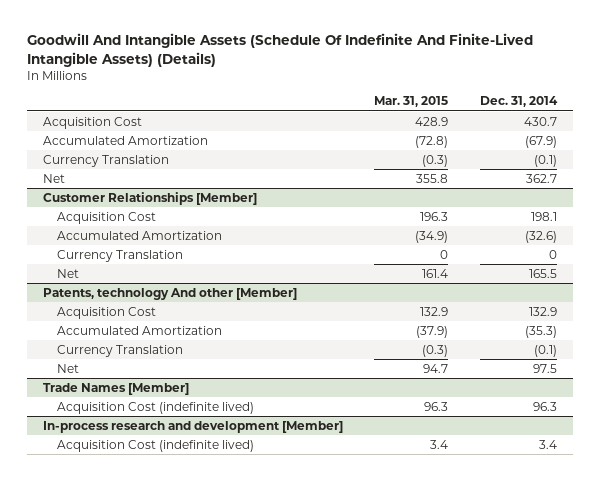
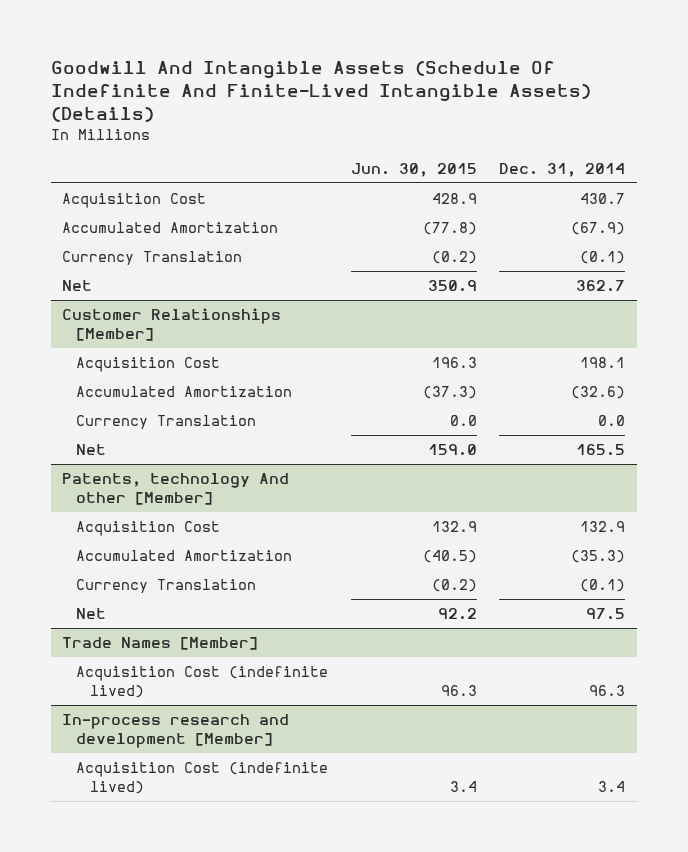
- | Mar. 31, 2015 | Dec. 31, 2014
+ | Jun. 30, 2015 | Dec. 31, 2014
@ Customer Relationships [Member]
- Currency Translation | 0 | 0
+ Currency Translation | 0.0 | 0.0

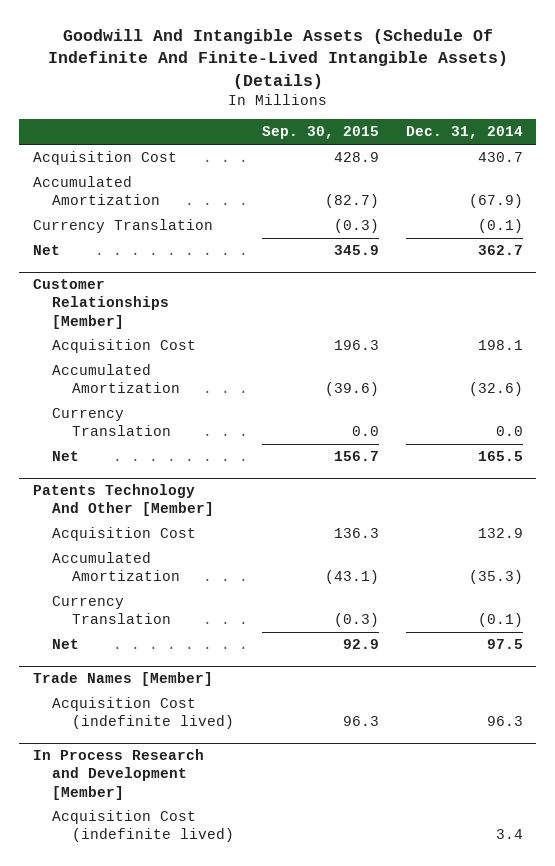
- | Jun. 30, 2015 | Dec. 31, 2014
+ | Sep. 30, 2015 | Dec. 31, 2014
- Patents, technology And other [Member]
+ Patents Technology And Other [Member]
- In-process research and development [Member]
+ In Process Research and Development [Member]

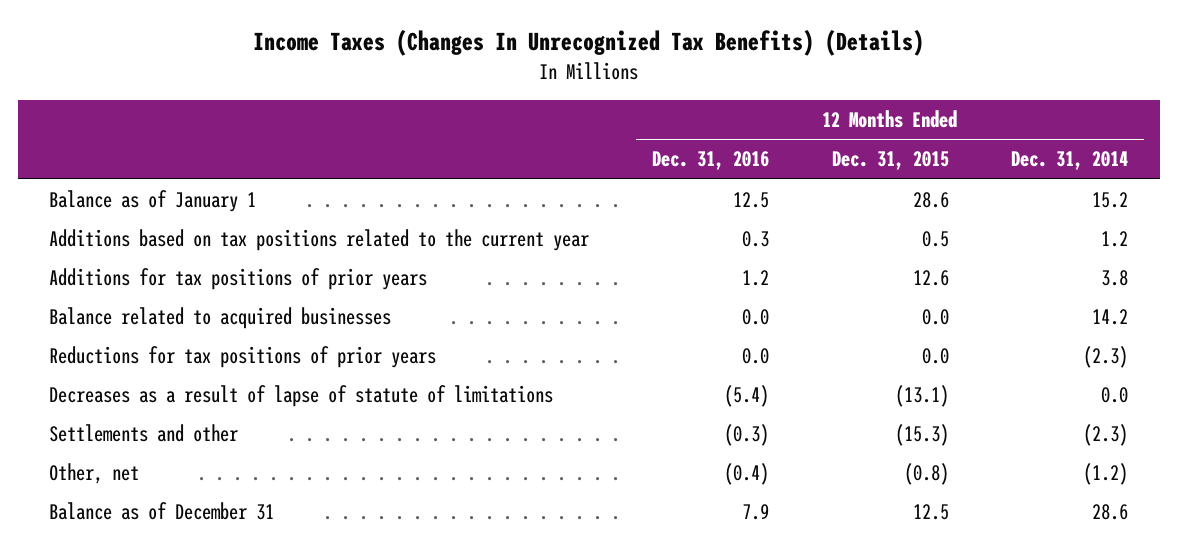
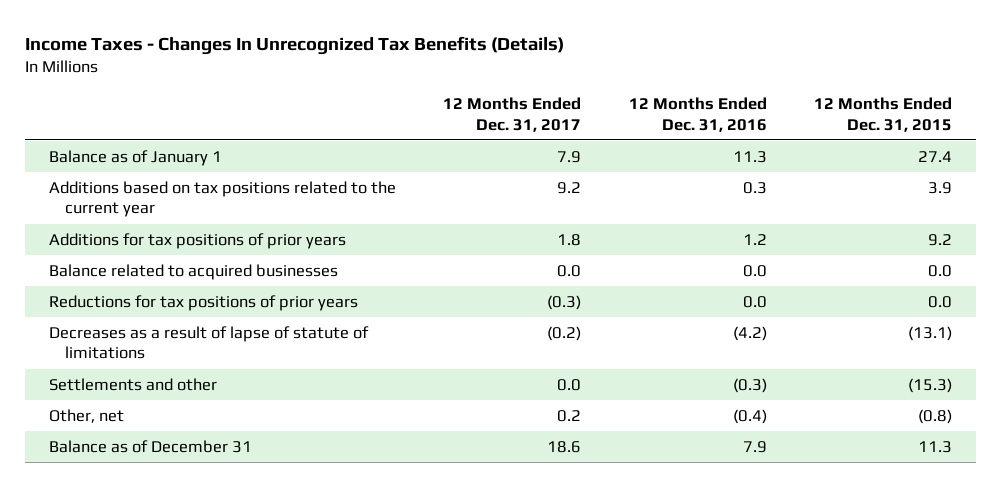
- Income Taxes (Changes In Unrecognized Tax Benefits) (Details)
+ Income Taxes - Changes In Unrecognized Tax Benefits (Details)
- | 12 Months Ended Dec. 31, 2016 | 12 Months Ended Dec. 31, 2015 | 12 Months Ended Dec. 31, 2014
+ | 12 Months Ended Dec. 31, 2017 | 12 Months Ended Dec. 31, 2016 | 12 Months Ended Dec. 31, 2015
- Balance as of January 1 | 12.5 | 28.6 | 15.2
- Additions based on tax positions related to the current year | 0.3 | 0.5 | 1.2
- Additions for tax positions of prior years | 1.2 | 12.6 | 3.8
+ Balance as of January 1 | 7.9 | 11.3 | 27.4
+ Additions based on tax positions related to the current year | 9.2 | 0.3 | 3.9
+ Additions for tax positions of prior years | 1.8 | 1.2 | 9.2
- Decreases as a result of lapse of statute of limitations | (5.4) | (13.1) | 0.0
+ Decreases as a result of lapse of statute of limitations | (0.2) | (4.2) | (13.1)
- Balance as of December 31 | 7.9 | 12.5 | 28.6
+ Balance as of December 31 | 18.6 | 7.9 | 11.3

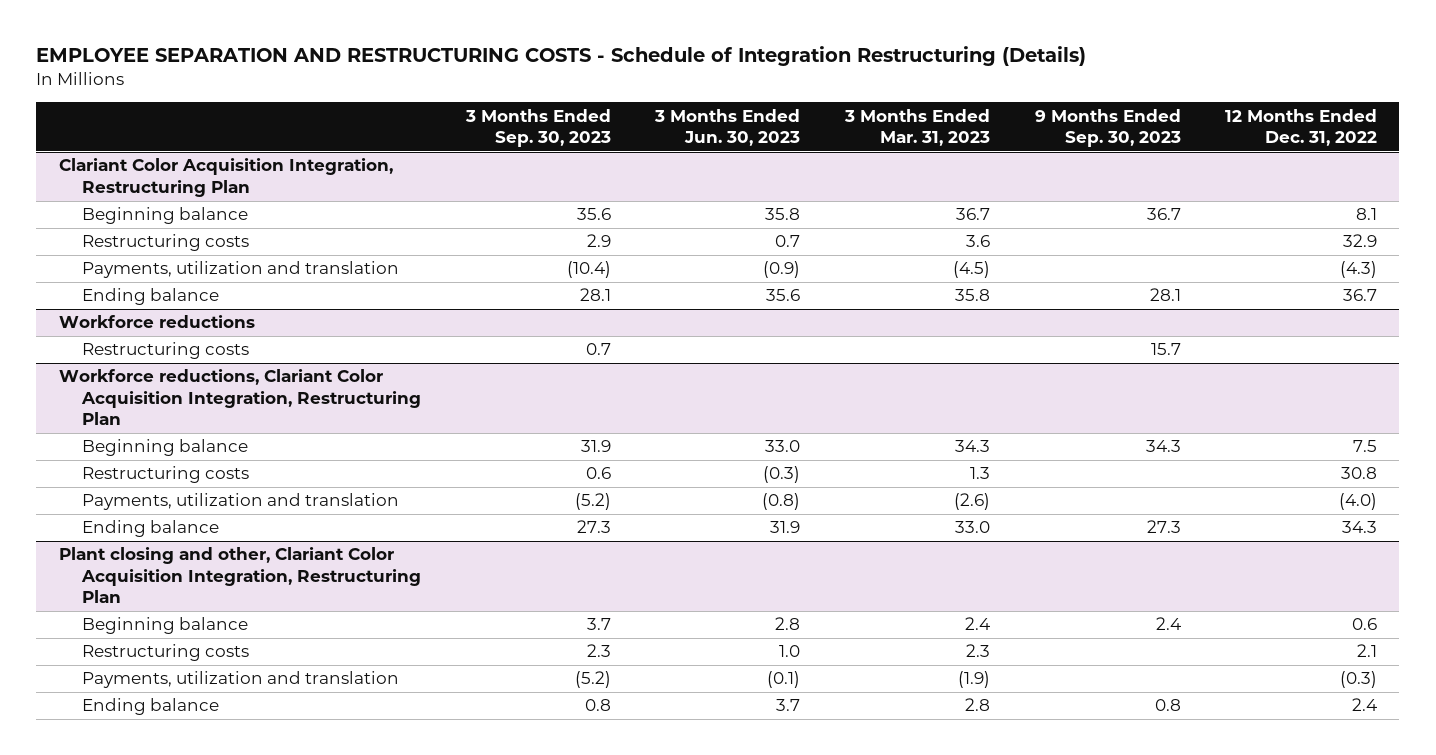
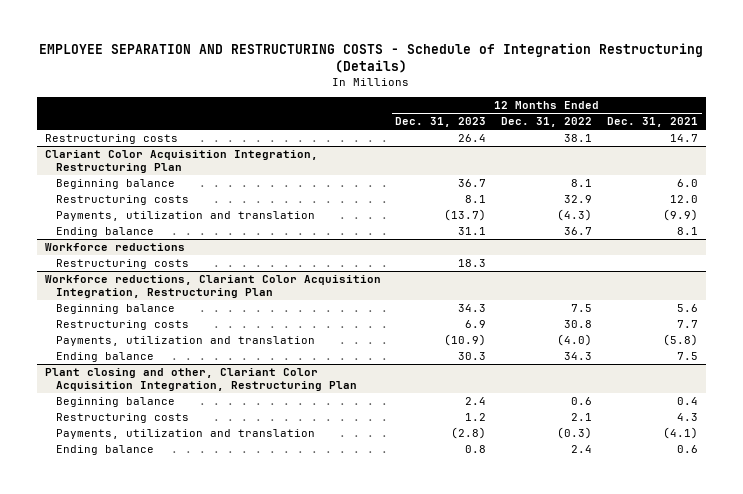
- | 3 Months Ended Sep. 30, 2023 | 3 Months Ended Jun. 30, 2023 | 3 Months Ended Mar. 31, 2023 | 9 Months Ended Sep. 30, 2023 | 12 Months Ended Dec. 31, 2022
+ | 12 Months Ended Dec. 31, 2023 | 12 Months Ended Dec. 31, 2022 | 12 Months Ended Dec. 31, 2021
+ Restructuring costs | 26.4 | 38.1 | 14.7

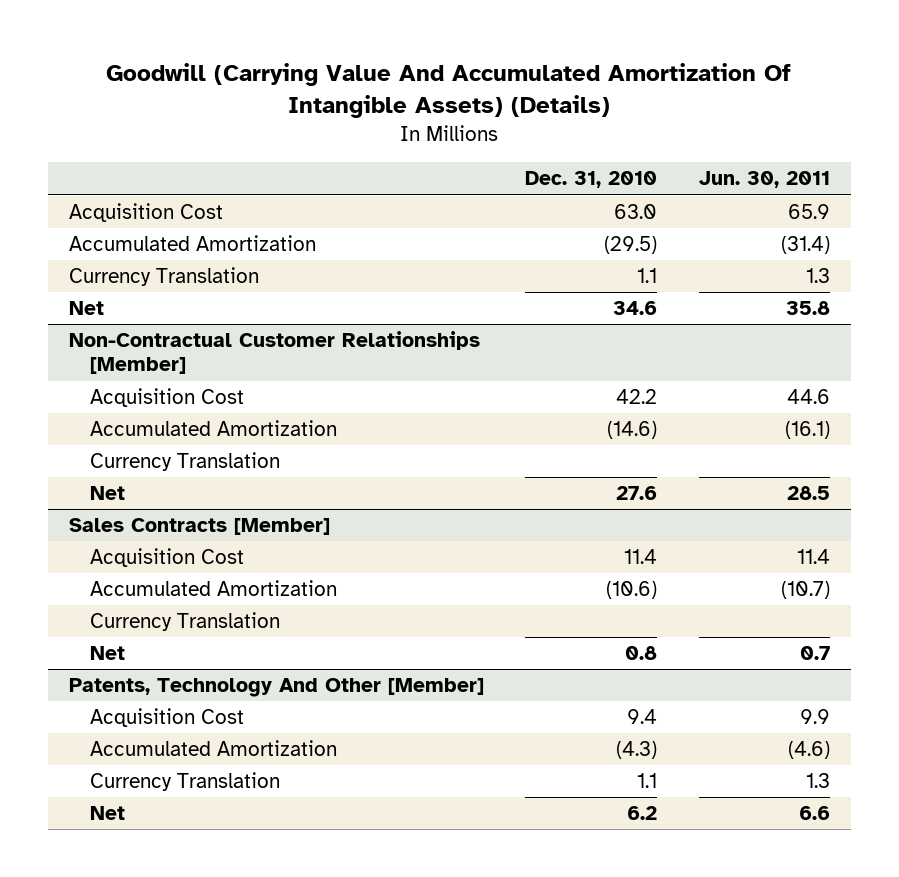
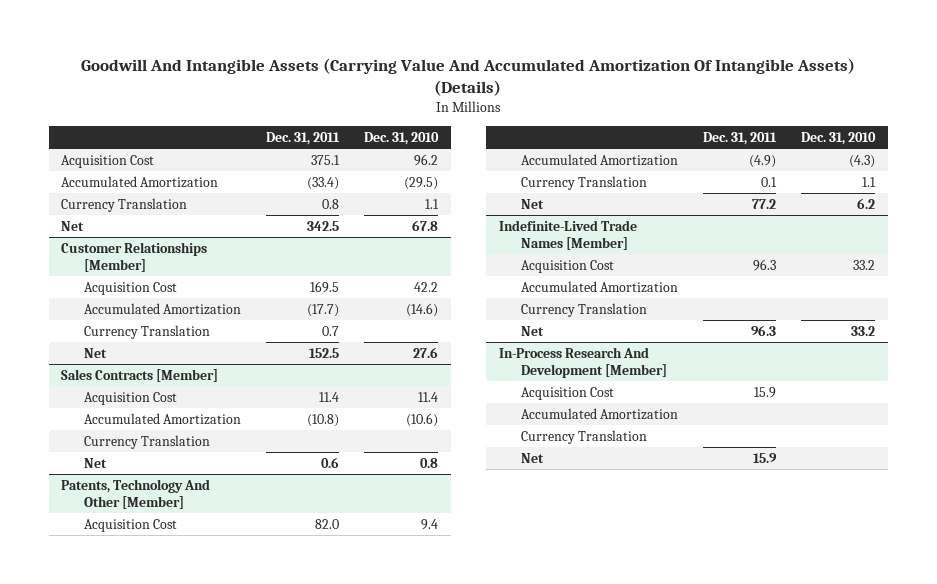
- Goodwill (Carrying Value And Accumulated Amortization Of Intangible Assets) (Details)
+ Goodwill And Intangible Assets (Carrying Value And Accumulated Amortization Of Intangible Assets) (Details)
- | Dec. 31, 2010 | Jun. 30, 2011
+ | Dec. 31, 2011 | Dec. 31, 2010
- Acquisition Cost | 63.0 | 65.9
+ Acquisition Cost | 375.1 | 96.2
- Net | 34.6 | 35.8
- Non-Contractual Customer Relationships [Member]
+ Net | 342.5 | 67.8
+ Customer Relationships [Member]
+ Indefinite-Lived Trade Names [Member]
+ Acquisition Cost | 96.3 | 33.2
+ Accumulated Amortization
+ Currency Translation
+ Net | 96.3 | 33.2
+ In-Process Research And Development [Member]
+ Acquisition Cost | 15.9 |
+ Accumulated Amortization
+ Currency Translation
+ Net | 15.9 |

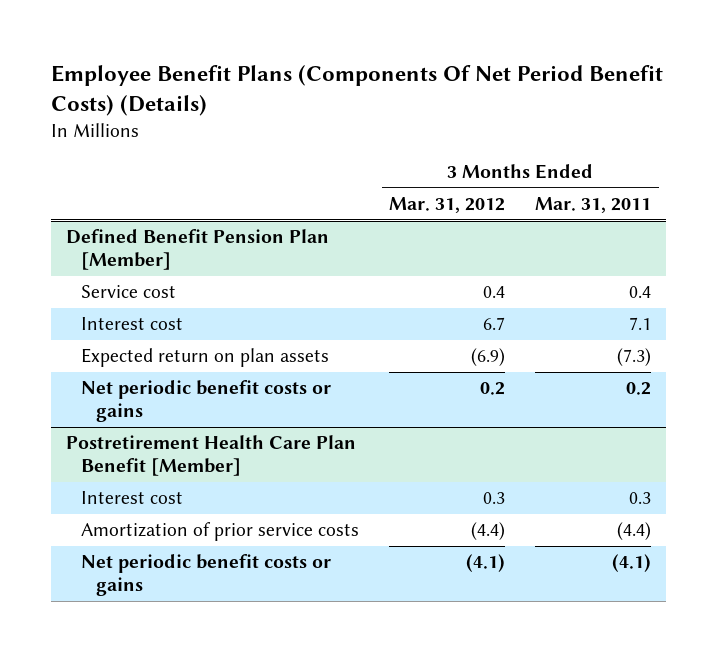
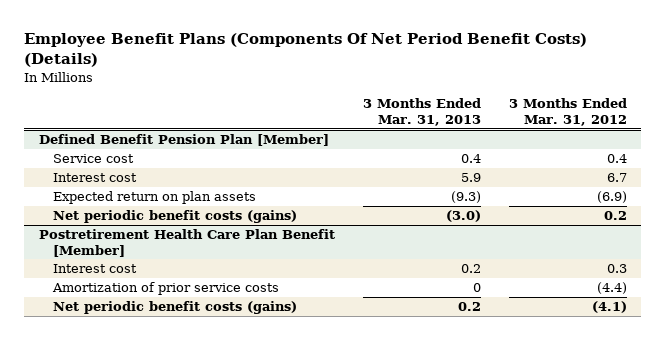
- | 3 Months Ended Mar. 31, 2012 | 3 Months Ended Mar. 31, 2011
+ | 3 Months Ended Mar. 31, 2013 | 3 Months Ended Mar. 31, 2012
@ Defined Benefit Pension Plan [Member]
- Net periodic benefit costs or gains | 0.2 | 0.2
+ Net periodic benefit costs (gains) | (3.0) | 0.2
@ Postretirement Health Care Plan Benefit [Member]
- Net periodic benefit costs or gains | (4.1) | (4.1)
+ Net periodic benefit costs (gains) | 0.2 | (4.1)

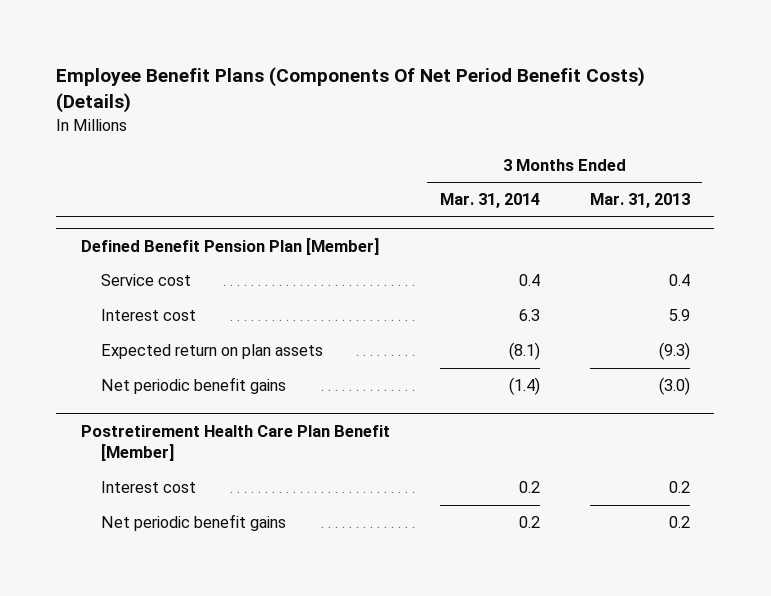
- | 3 Months Ended Mar. 31, 2013 | 3 Months Ended Mar. 31, 2012
+ | 3 Months Ended Mar. 31, 2014 | 3 Months Ended Mar. 31, 2013
@ Defined Benefit Pension Plan [Member]
- Net periodic benefit costs (gains) | (3.0) | 0.2
+ Net periodic benefit gains | (1.4) | (3.0)
@ Postretirement Health Care Plan Benefit [Member]
- Amortization of prior service costs | 0 | (4.4)
- Net periodic benefit costs (gains) | 0.2 | (4.1)
+ Net periodic benefit gains | 0.2 | 0.2

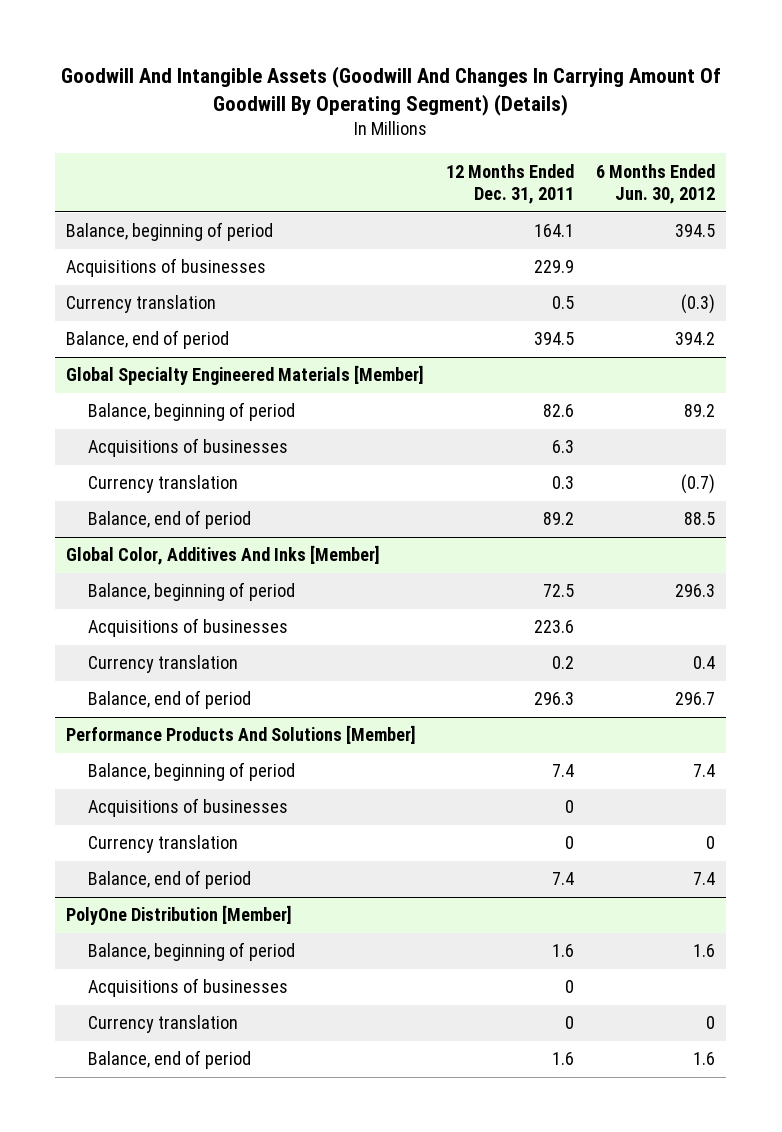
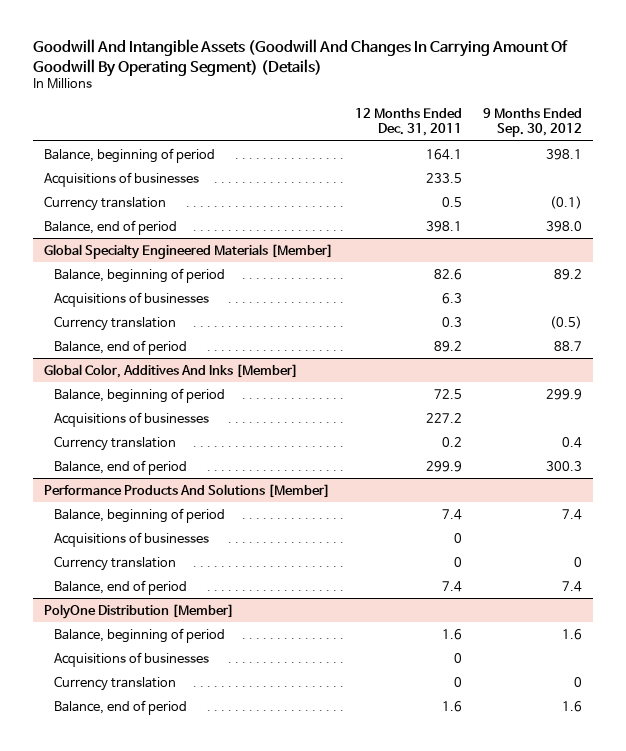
- | 12 Months Ended Dec. 31, 2011 | 6 Months Ended Jun. 30, 2012
+ | 12 Months Ended Dec. 31, 2011 | 9 Months Ended Sep. 30, 2012
- Acquisitions of businesses | 229.9 |
+ Acquisitions of businesses | 233.5 |
- Balance, end of period | 394.5 | 394.2
+ Balance, end of period | 398.1 | 398.0
@ Global Color, Additives And Inks [Member]
- Acquisitions of businesses | 223.6 |
+ Acquisitions of businesses | 227.2 |
- Balance, end of period | 296.3 | 296.7
+ Balance, end of period | 299.9 | 300.3

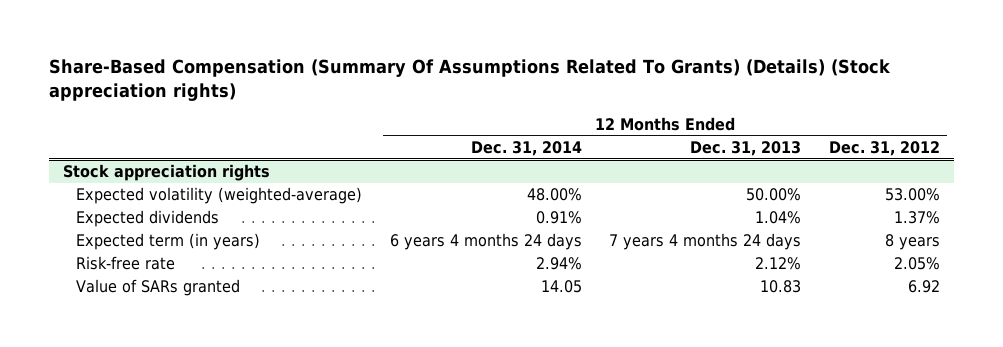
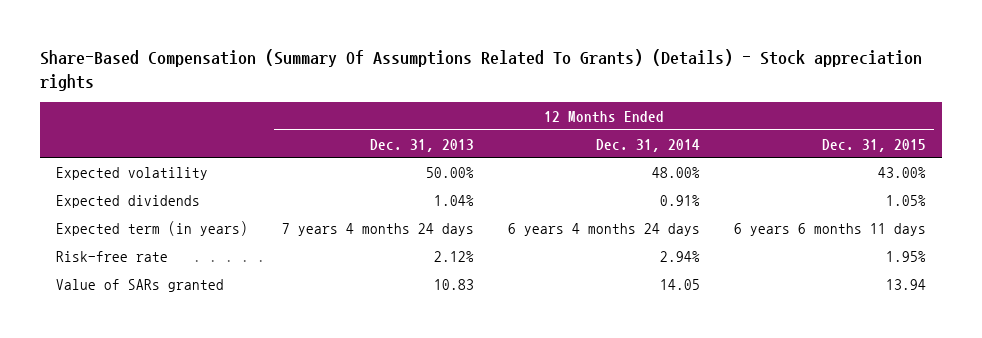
- Share-Based Compensation (Summary Of Assumptions Related To Grants) (Details) (Stock appreciation rights)
+ Share-Based Compensation (Summary Of Assumptions Related To Grants) (Details) - Stock appreciation rights
- | 12 Months Ended Dec. 31, 2014 | 12 Months Ended Dec. 31, 2013 | 12 Months Ended Dec. 31, 2012
+ | 12 Months Ended Dec. 31, 2013 | 12 Months Ended Dec. 31, 2014 | 12 Months Ended Dec. 31, 2015
- Stock appreciation rights
- Expected volatility (weighted-average) | 48.00% | 50.00% | 53.00%
+ Expected volatility | 50.00% | 48.00% | 43.00%

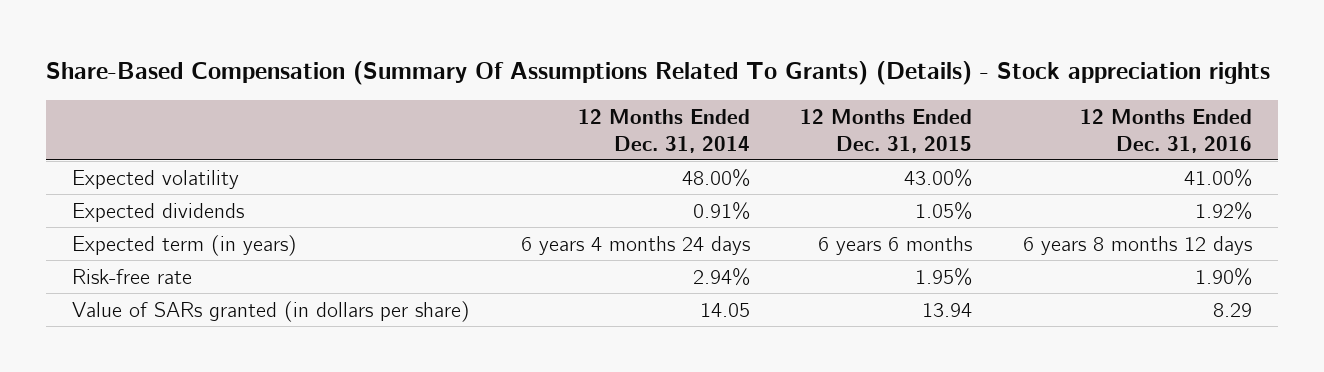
- | 12 Months Ended Dec. 31, 2013 | 12 Months Ended Dec. 31, 2014 | 12 Months Ended Dec. 31, 2015
+ | 12 Months Ended Dec. 31, 2014 | 12 Months Ended Dec. 31, 2015 | 12 Months Ended Dec. 31, 2016
- Expected term (in years) | 7 years 4 months 24 days | 6 years 4 months 24 days | 6 years 6 months 11 days
+ Expected term (in years) | 6 years 4 months 24 days | 6 years 6 months | 6 years 8 months 12 days
- Value of SARs granted | 10.83 | 14.05 | 13.94
+ Value of SARs granted (in dollars per share) | 14.05 | 13.94 | 8.29

